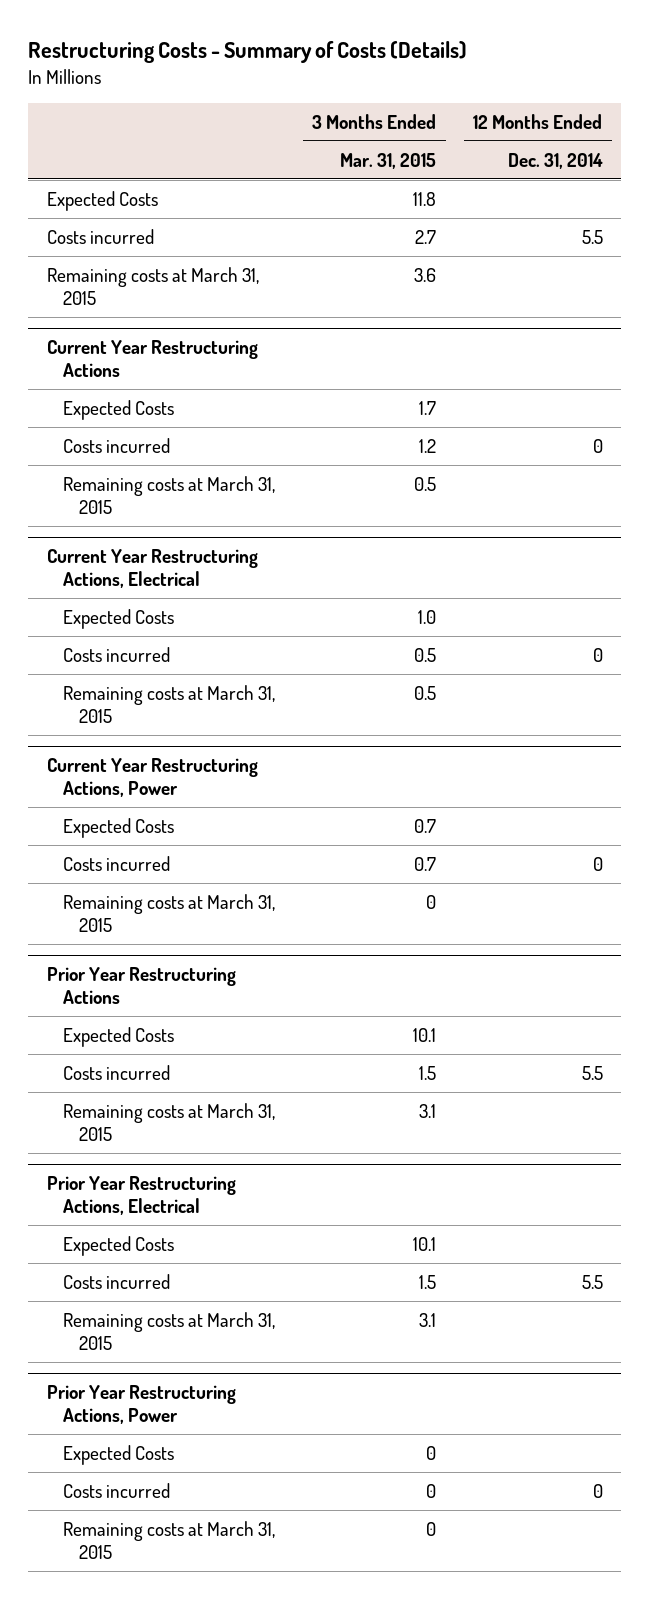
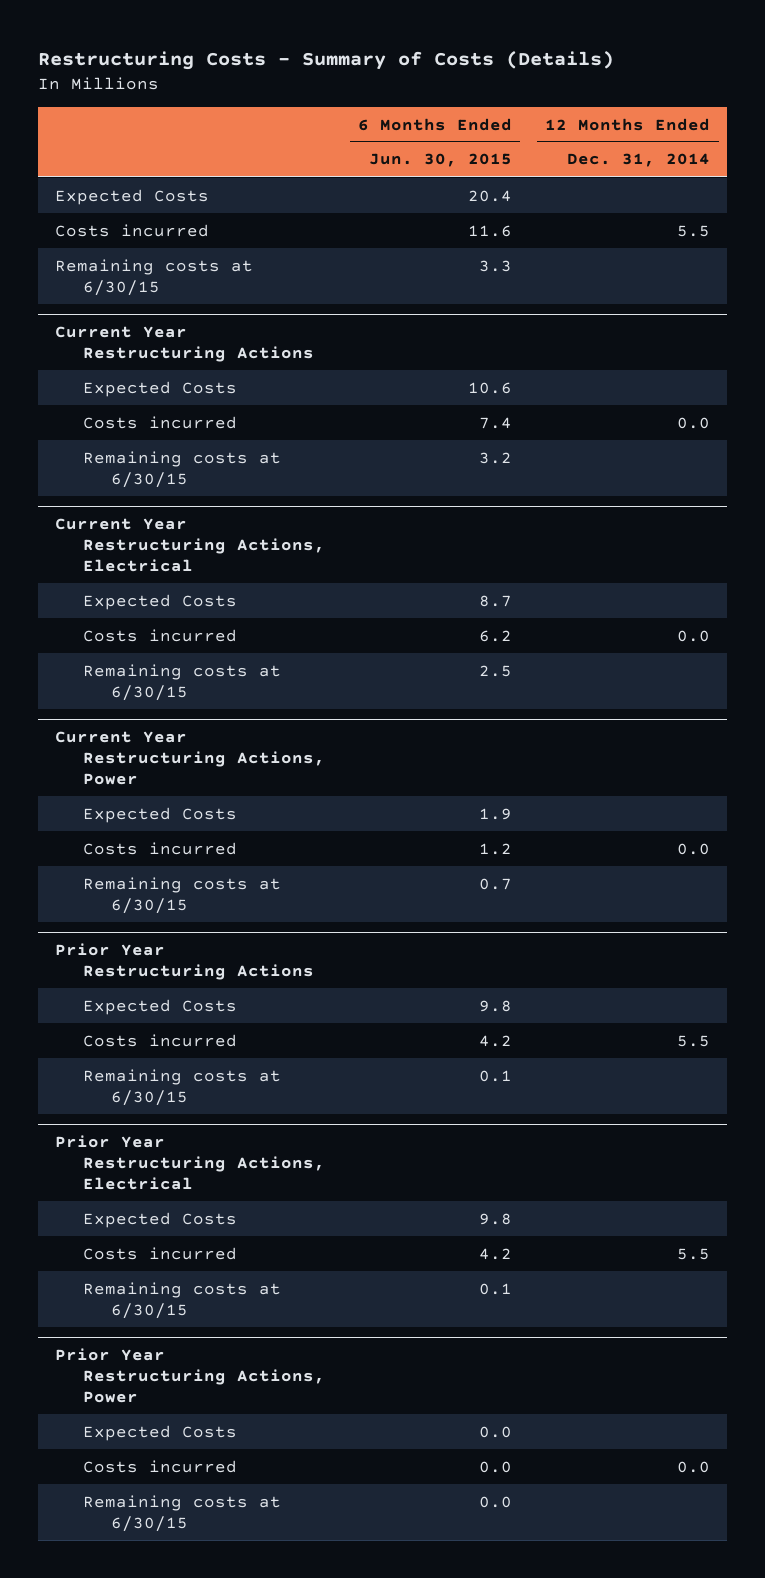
- | 3 Months Ended Mar. 31, 2015 | 12 Months Ended Dec. 31, 2014
+ | 6 Months Ended Jun. 30, 2015 | 12 Months Ended Dec. 31, 2014
- Remaining costs at March 31, 2015 | 3.6 |
+ Remaining costs at 6/30/15 | 3.3 |
@ Current Year Restructuring Actions
- Costs incurred | 1.2 | 0
- Remaining costs at March 31, 2015 | 0.5 |
+ Costs incurred | 7.4 | 0.0
+ Remaining costs at 6/30/15 | 3.2 |
@ Current Year Restructuring Actions, Electrical
- Costs incurred | 0.5 | 0
- Remaining costs at March 31, 2015 | 0.5 |
+ Costs incurred | 6.2 | 0.0
+ Remaining costs at 6/30/15 | 2.5 |
@ Current Year Restructuring Actions, Power
- Costs incurred | 0.7 | 0
- Remaining costs at March 31, 2015 | 0 |
+ Costs incurred | 1.2 | 0.0
+ Remaining costs at 6/30/15 | 0.7 |
@ Prior Year Restructuring Actions
- Remaining costs at March 31, 2015 | 3.1 |
+ Remaining costs at 6/30/15 | 0.1 |
@ Prior Year Restructuring Actions, Electrical
- Remaining costs at March 31, 2015 | 3.1 |
+ Remaining costs at 6/30/15 | 0.1 |
@ Prior Year Restructuring Actions, Power
- Costs incurred | 0 | 0
- Remaining costs at March 31, 2015 | 0 |
+ Costs incurred | 0.0 | 0.0
+ Remaining costs at 6/30/15 | 0.0 |

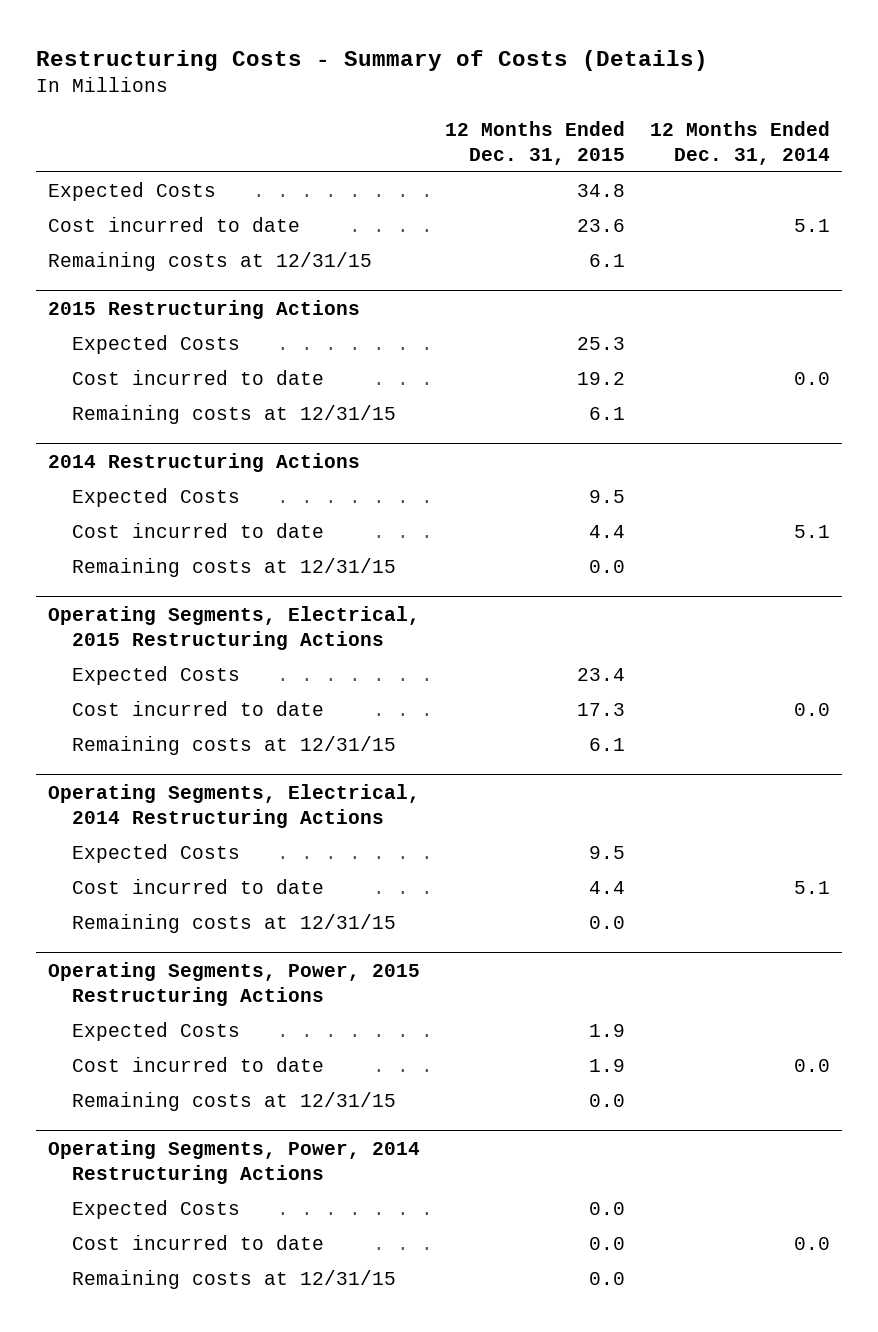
- | 6 Months Ended Jun. 30, 2015 | 12 Months Ended Dec. 31, 2014
+ | 12 Months Ended Dec. 31, 2015 | 12 Months Ended Dec. 31, 2014
- Costs incurred | 11.6 | 5.5
- Remaining costs at 6/30/15 | 3.3 |
- Current Year Restructuring Actions
+ Cost incurred to date | 23.6 | 5.1
+ Remaining costs at 12/31/15 | 6.1 |
+ 2015 Restructuring Actions
- Costs incurred | 7.4 | 0.0
- Remaining costs at 6/30/15 | 3.2 |
- Current Year Restructuring Actions, Electrical
- Expected Costs | 8.7 |
- Costs incurred | 6.2 | 0.0
- Remaining costs at 6/30/15 | 2.5 |
- Current Year Restructuring Actions, Power
- Expected Costs | 1.9 |
- Costs incurred | 1.2 | 0.0
- Remaining costs at 6/30/15 | 0.7 |
- Prior Year Restructuring Actions
+ Cost incurred to date | 19.2 | 0.0
+ Remaining costs at 12/31/15 | 6.1 |
+ 2014 Restructuring Actions
- Costs incurred | 4.2 | 5.5
- Remaining costs at 6/30/15 | 0.1 |
- Prior Year Restructuring Actions, Electrical
- Expected Costs | 9.8 |
- Costs incurred | 4.2 | 5.5
- Remaining costs at 6/30/15 | 0.1 |
- Prior Year Restructuring Actions, Power
- Expected Costs | 0.0 |
- Costs incurred | 0.0 | 0.0
- Remaining costs at 6/30/15 | 0.0 |
+ Cost incurred to date | 4.4 | 5.1
+ Remaining costs at 12/31/15 | 0.0 |
+ Operating Segments, Electrical, 2015 Restructuring Actions
+ Expected Costs | 23.4 |
+ Cost incurred to date | 17.3 | 0.0
+ Remaining costs at 12/31/15 | 6.1 |
+ Operating Segments, Electrical, 2014 Restructuring Actions
+ Expected Costs | 9.5 |
+ Cost incurred to date | 4.4 | 5.1
+ Remaining costs at 12/31/15 | 0.0 |
+ Operating Segments, Power, 2015 Restructuring Actions
+ Expected Costs | 1.9 |
+ Cost incurred to date | 1.9 | 0.0
+ Remaining costs at 12/31/15 | 0.0 |
+ Operating Segments, Power, 2014 Restructuring Actions
+ Expected Costs | 0.0 |
+ Cost incurred to date | 0.0 | 0.0
+ Remaining costs at 12/31/15 | 0.0 |

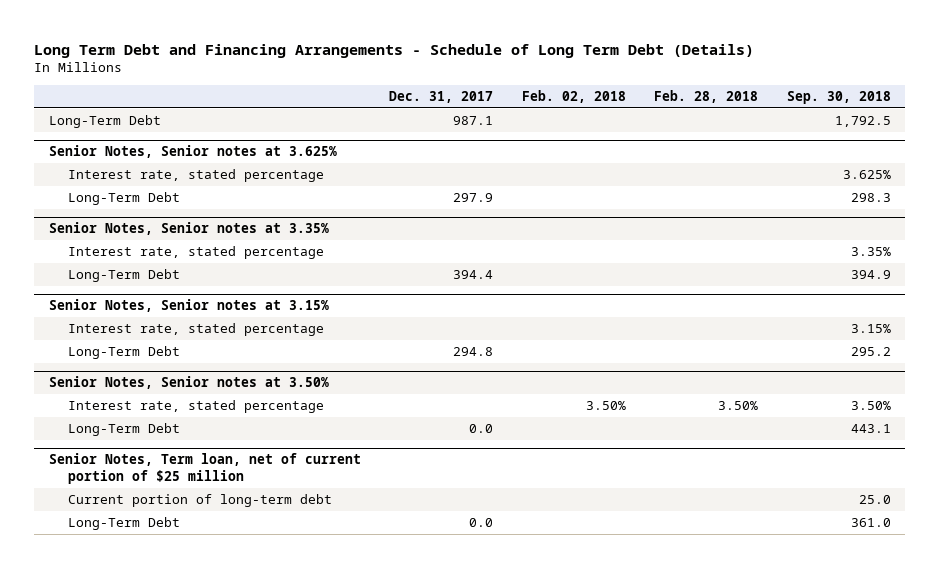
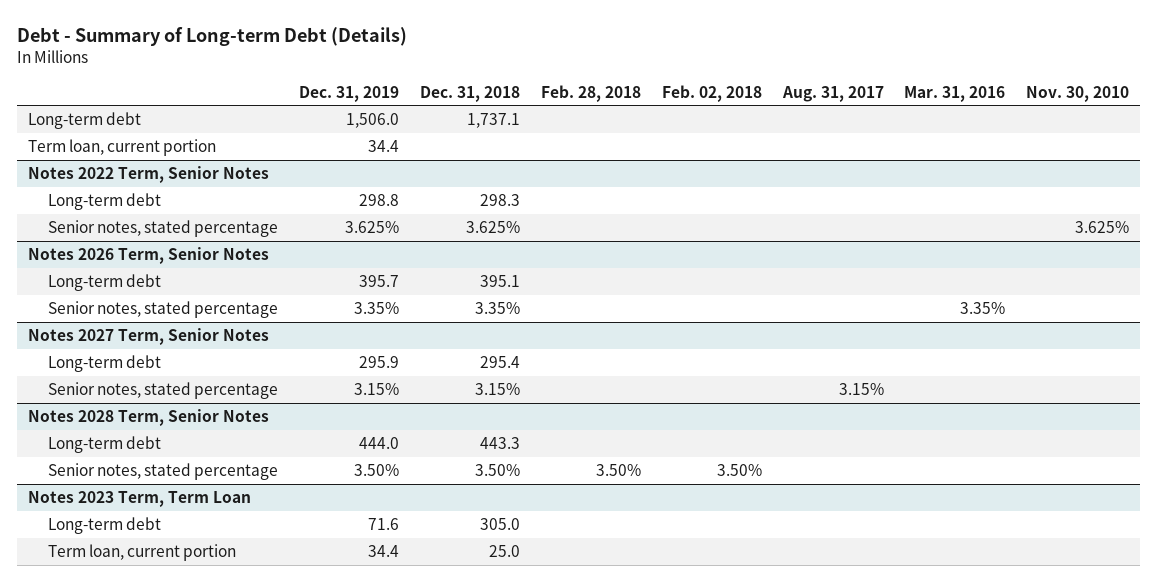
- Long Term Debt and Financing Arrangements - Schedule of Long Term Debt (Details)
+ Debt - Summary of Long-term Debt (Details)
- | Dec. 31, 2017 | Feb. 02, 2018 | Feb. 28, 2018 | Sep. 30, 2018
+ | Dec. 31, 2019 | Dec. 31, 2018 | Feb. 28, 2018 | Feb. 02, 2018 | Aug. 31, 2017 | Mar. 31, 2016 | Nov. 30, 2010
- Long-Term Debt | 987.1 | | | 1,792.5
- Senior Notes, Senior notes at 3.625%
- Interest rate, stated percentage | | | | 3.625%
- Long-Term Debt | 297.9 | | | 298.3
- Senior Notes, Senior notes at 3.35%
- Interest rate, stated percentage | | | | 3.35%
- Long-Term Debt | 394.4 | | | 394.9
- Senior Notes, Senior notes at 3.15%
- Interest rate, stated percentage | | | | 3.15%
- Long-Term Debt | 294.8 | | | 295.2
- Senior Notes, Senior notes at 3.50%
- Interest rate, stated percentage | | 3.50% | 3.50% | 3.50%
- Long-Term Debt | 0.0 | | | 443.1
- Senior Notes, Term loan, net of current portion of $25 million
- Current portion of long-term debt | | | | 25.0
- Long-Term Debt | 0.0 | | | 361.0
+ Long-term debt | 1,506.0 | 1,737.1 | | | | |
+ Term loan, current portion | 34.4 | | | | | |
+ Notes 2022 Term, Senior Notes
+ Long-term debt | 298.8 | 298.3 | | | | |
+ Senior notes, stated percentage | 3.625% | 3.625% | | | | | 3.625%
+ Notes 2026 Term, Senior Notes
+ Long-term debt | 395.7 | 395.1 | | | | |
+ Senior notes, stated percentage | 3.35% | 3.35% | | | | 3.35% |
+ Notes 2027 Term, Senior Notes
+ Long-term debt | 295.9 | 295.4 | | | | |
+ Senior notes, stated percentage | 3.15% | 3.15% | | | 3.15% | |
+ Notes 2028 Term, Senior Notes
+ Long-term debt | 444.0 | 443.3 | | | | |
+ Senior notes, stated percentage | 3.50% | 3.50% | 3.50% | 3.50% | | |
+ Notes 2023 Term, Term Loan
+ Long-term debt | 71.6 | 305.0 | | | | |
+ Term loan, current portion | 34.4 | 25.0 | | | | |

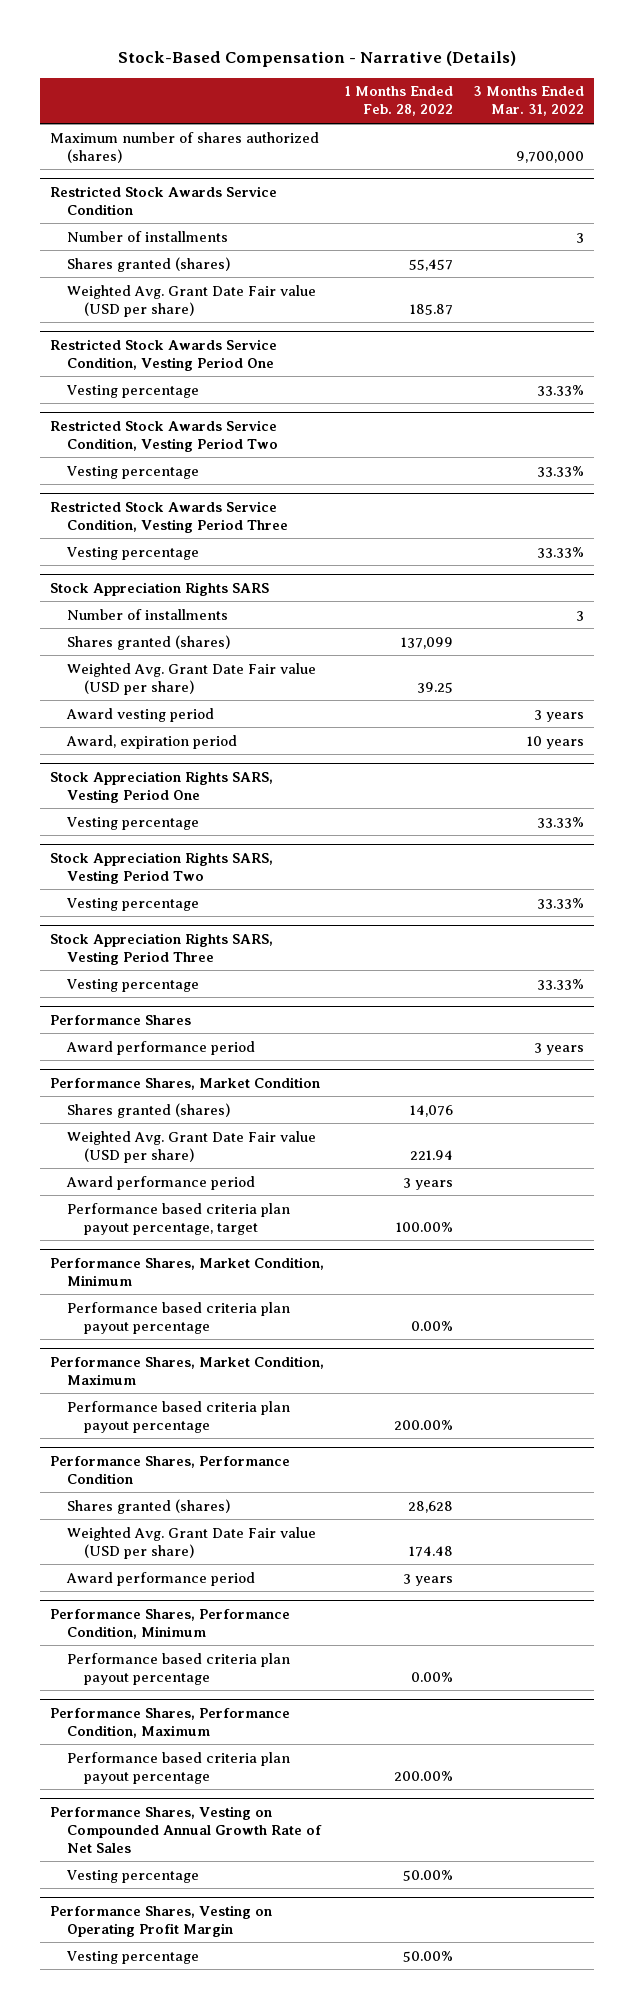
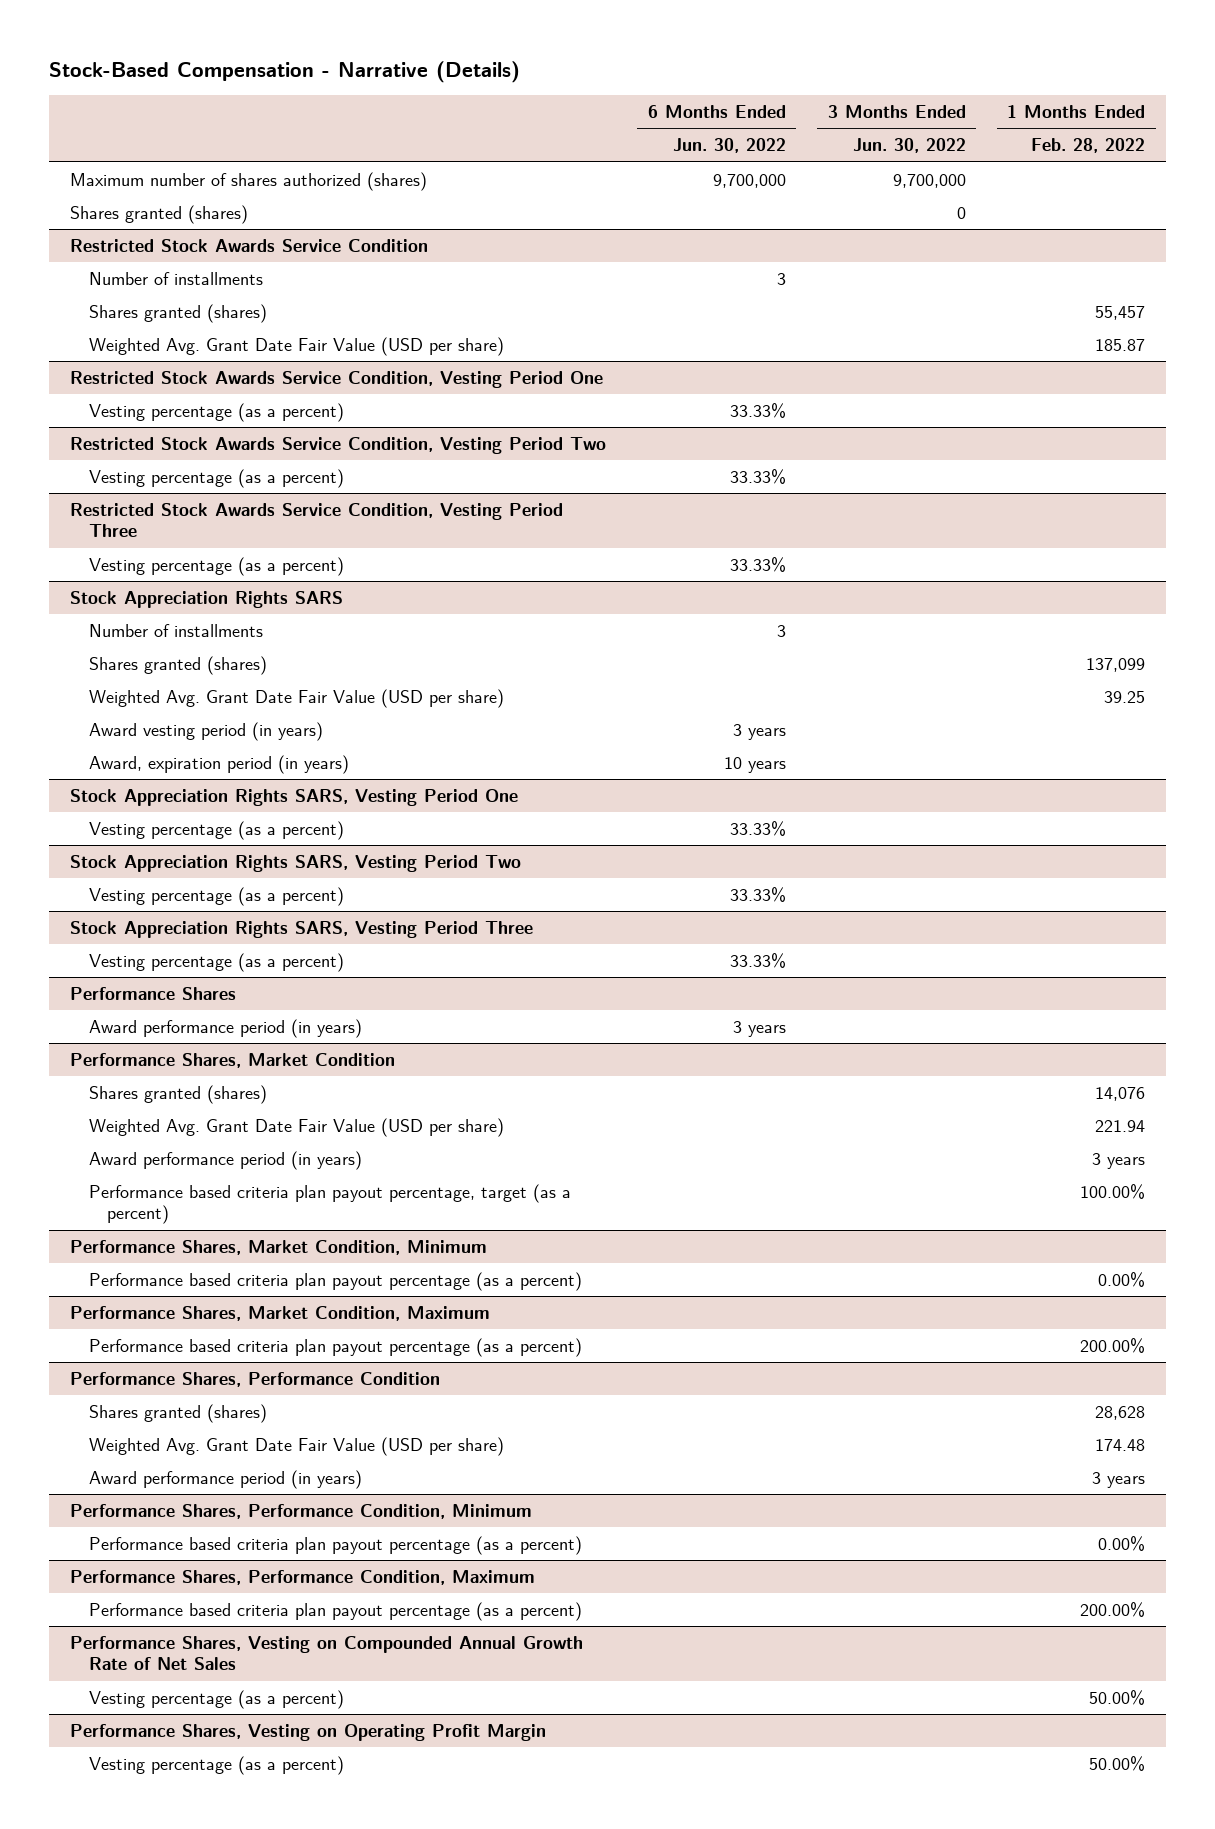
- | 1 Months Ended Feb. 28, 2022 | 3 Months Ended Mar. 31, 2022
+ | 6 Months Ended Jun. 30, 2022 | 3 Months Ended Jun. 30, 2022 | 1 Months Ended Feb. 28, 2022
+ Shares granted (shares) | | 0 |
@ Restricted Stock Awards Service Condition
- Weighted Avg. Grant Date Fair value (USD per share) | 185.87 |
+ Weighted Avg. Grant Date Fair Value (USD per share) | | | 185.87
@ Restricted Stock Awards Service Condition, Vesting Period One
- Vesting percentage | | 33.33%
+ Vesting percentage (as a percent) | 33.33% | |
@ Restricted Stock Awards Service Condition, Vesting Period Two
- Vesting percentage | | 33.33%
+ Vesting percentage (as a percent) | 33.33% | |
@ Restricted Stock Awards Service Condition, Vesting Period Three
- Vesting percentage | | 33.33%
+ Vesting percentage (as a percent) | 33.33% | |
@ Stock Appreciation Rights SARS
- Weighted Avg. Grant Date Fair value (USD per share) | 39.25 |
- Award vesting period | | 3 years
- Award, expiration period | | 10 years
+ Weighted Avg. Grant Date Fair Value (USD per share) | | | 39.25
+ Award vesting period (in years) | 3 years | |
+ Award, expiration period (in years) | 10 years | |
@ Stock Appreciation Rights SARS, Vesting Period One
- Vesting percentage | | 33.33%
+ Vesting percentage (as a percent) | 33.33% | |
@ Stock Appreciation Rights SARS, Vesting Period Two
- Vesting percentage | | 33.33%
+ Vesting percentage (as a percent) | 33.33% | |
@ Stock Appreciation Rights SARS, Vesting Period Three
- Vesting percentage | | 33.33%
+ Vesting percentage (as a percent) | 33.33% | |
@ Performance Shares
- Award performance period | | 3 years
+ Award performance period (in years) | 3 years | |
@ Performance Shares, Market Condition
- Weighted Avg. Grant Date Fair value (USD per share) | 221.94 |
- Award performance period | 3 years |
- Performance based criteria plan payout percentage, target | 100.00% |
+ Weighted Avg. Grant Date Fair Value (USD per share) | | | 221.94
+ Award performance period (in years) | | | 3 years
+ Performance based criteria plan payout percentage, target (as a percent) | | | 100.00%
@ Performance Shares, Market Condition, Minimum
- Performance based criteria plan payout percentage | 0.00% |
+ Performance based criteria plan payout percentage (as a percent) | | | 0.00%
@ Performance Shares, Market Condition, Maximum
- Performance based criteria plan payout percentage | 200.00% |
+ Performance based criteria plan payout percentage (as a percent) | | | 200.00%
@ Performance Shares, Performance Condition
- Weighted Avg. Grant Date Fair value (USD per share) | 174.48 |
- Award performance period | 3 years |
+ Weighted Avg. Grant Date Fair Value (USD per share) | | | 174.48
+ Award performance period (in years) | | | 3 years
@ Performance Shares, Performance Condition, Minimum
- Performance based criteria plan payout percentage | 0.00% |
+ Performance based criteria plan payout percentage (as a percent) | | | 0.00%
@ Performance Shares, Performance Condition, Maximum
- Performance based criteria plan payout percentage | 200.00% |
+ Performance based criteria plan payout percentage (as a percent) | | | 200.00%
@ Performance Shares, Vesting on Compounded Annual Growth Rate of Net Sales
- Vesting percentage | 50.00% |
+ Vesting percentage (as a percent) | | | 50.00%
@ Performance Shares, Vesting on Operating Profit Margin
- Vesting percentage | 50.00% |
+ Vesting percentage (as a percent) | | | 50.00%

